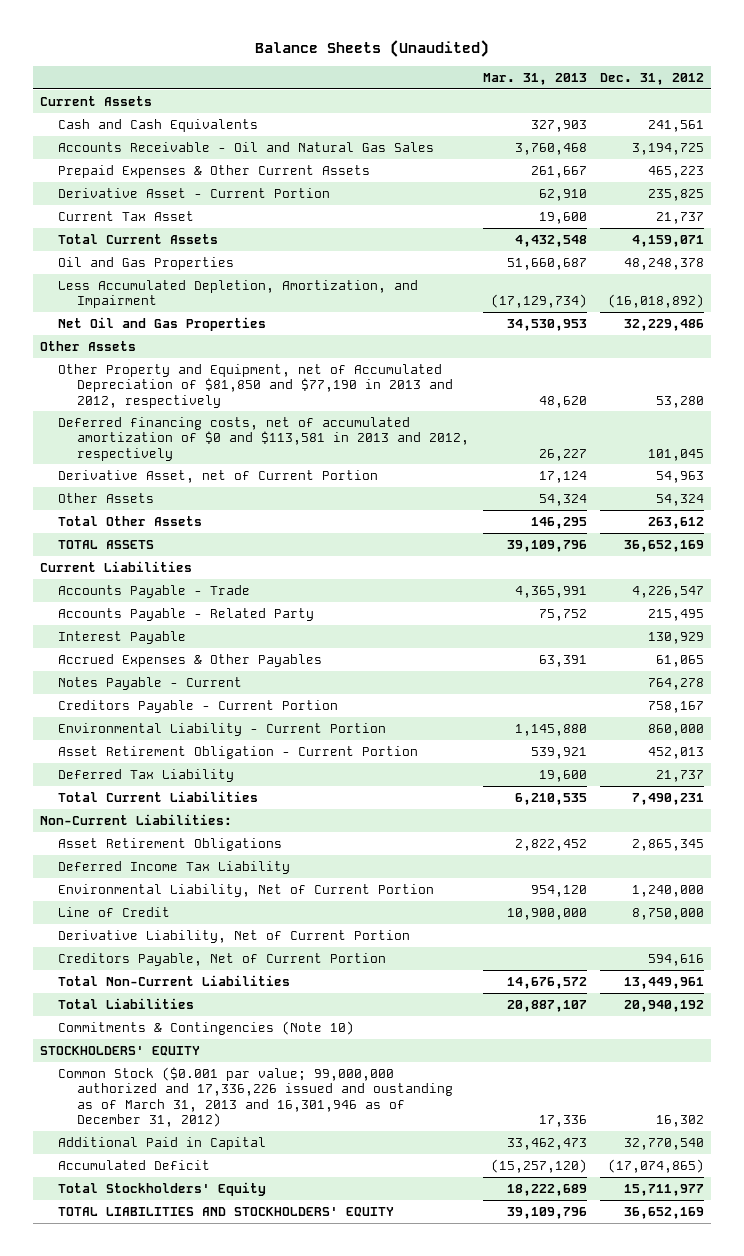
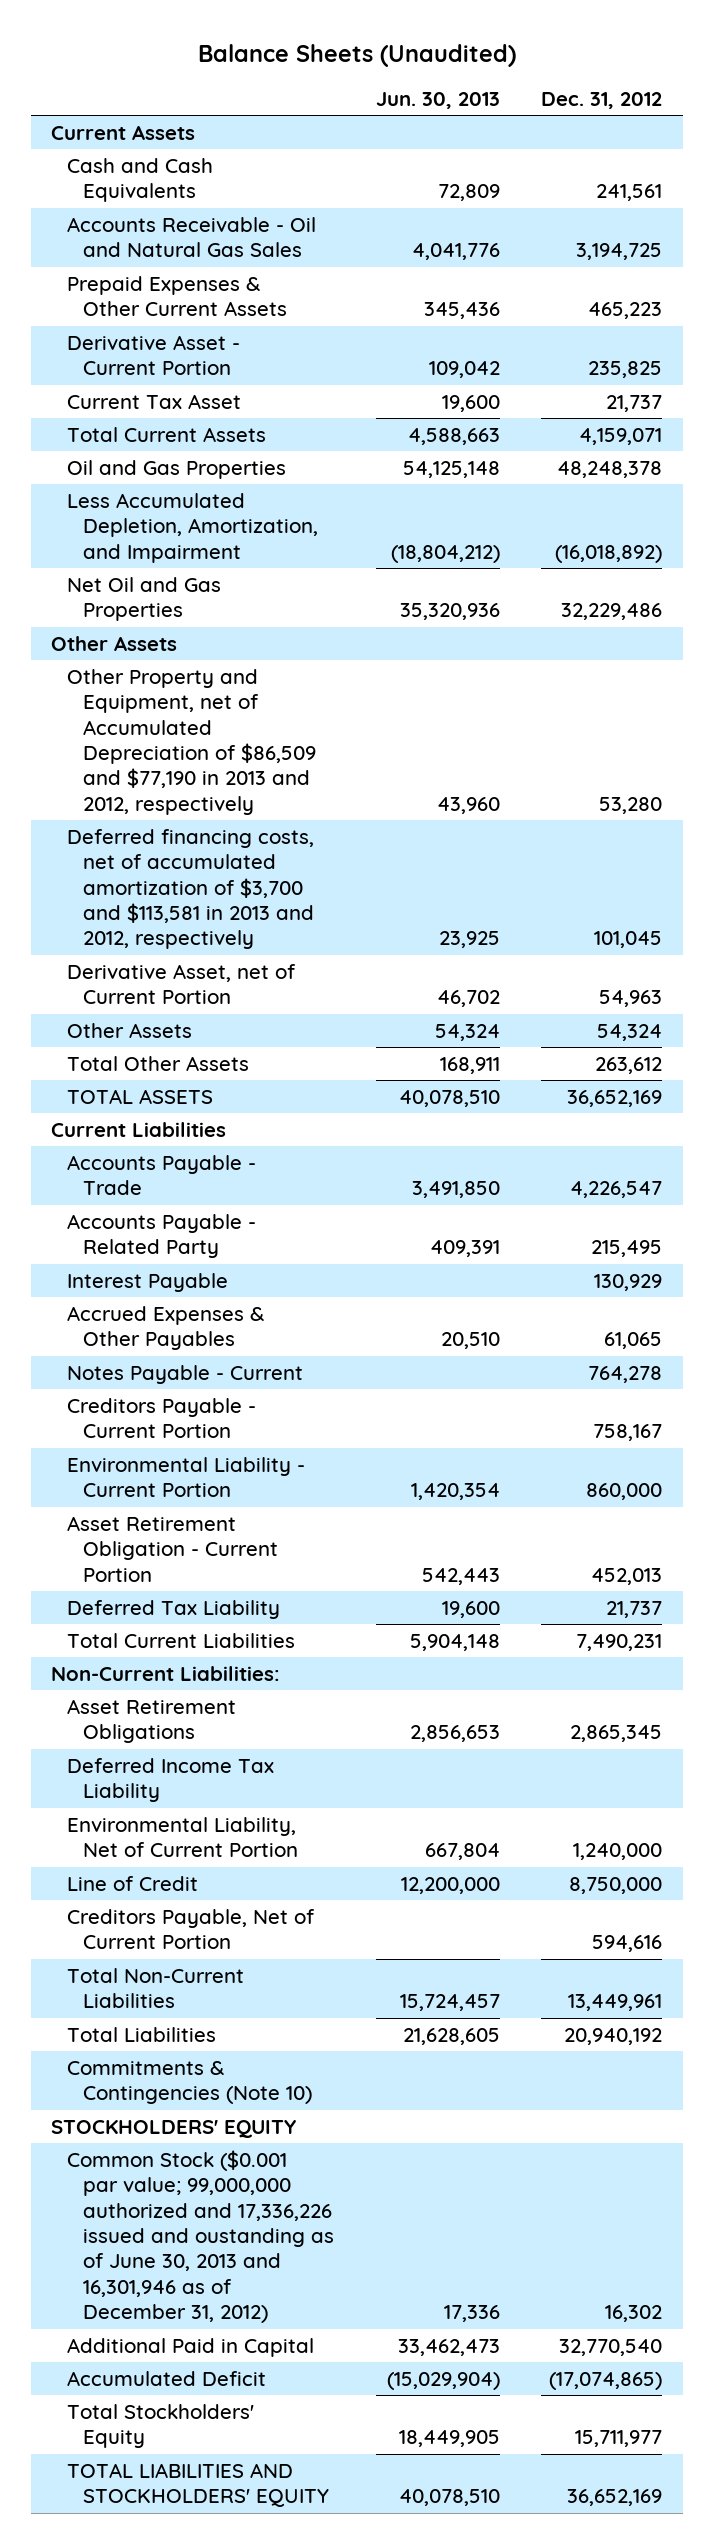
- | Mar. 31, 2013 | Dec. 31, 2012
+ | Jun. 30, 2013 | Dec. 31, 2012
- Other Property and Equipment, net of Accumulated Depreciation of $81,850 and $77,190 in 2013 and 2012, respectively | 48,620 | 53,280
- Deferred financing costs, net of accumulated amortization of $0 and $113,581 in 2013 and 2012, respectively | 26,227 | 101,045
+ Other Property and Equipment, net of Accumulated Depreciation of $86,509 and $77,190 in 2013 and 2012, respectively | 43,960 | 53,280
+ Deferred financing costs, net of accumulated amortization of $3,700 and $113,581 in 2013 and 2012, respectively | 23,925 | 101,045
- Derivative Liability, Net of Current Portion
- Common Stock ($0.001 par value; 99,000,000 authorized and 17,336,226 issued and oustanding as of March 31, 2013 and 16,301,946 as of December 31, 2012) | 17,336 | 16,302
+ Common Stock ($0.001 par value; 99,000,000 authorized and 17,336,226 issued and oustanding as of June 30, 2013 and 16,301,946 as of December 31, 2012) | 17,336 | 16,302

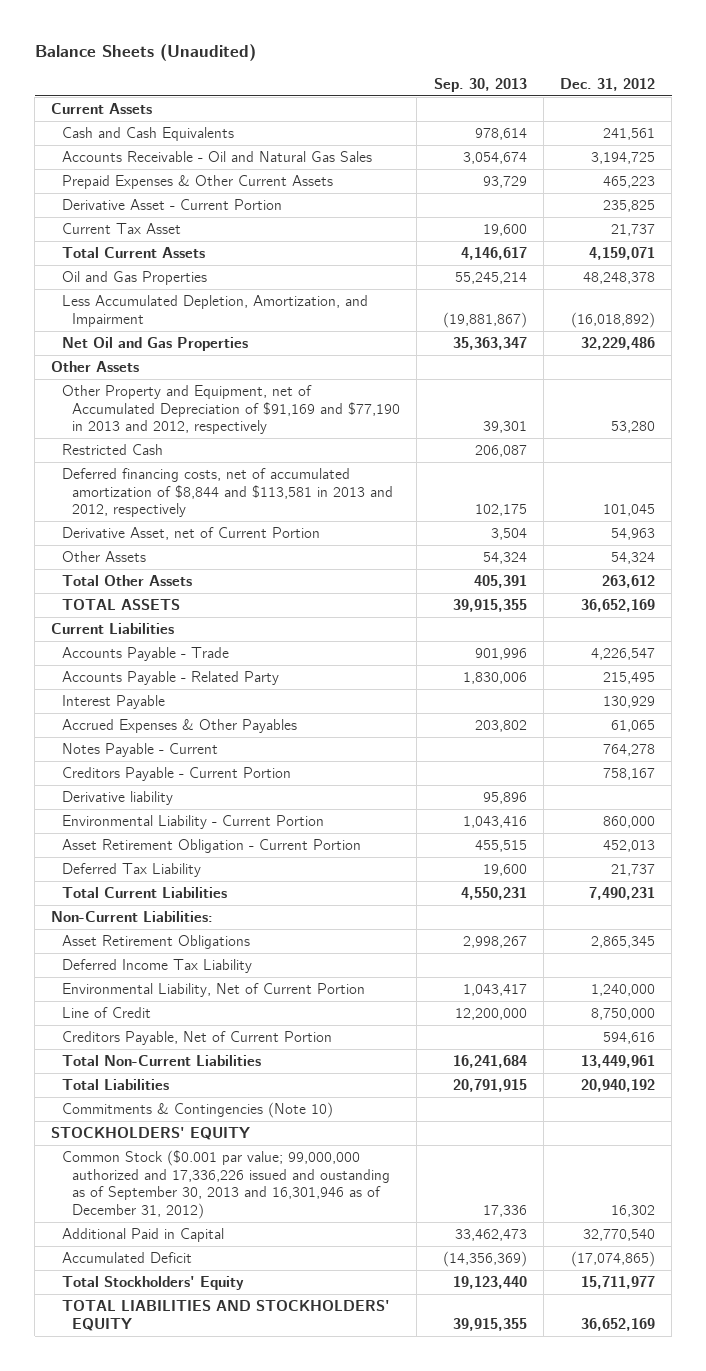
- | Jun. 30, 2013 | Dec. 31, 2012
+ | Sep. 30, 2013 | Dec. 31, 2012
- Other Property and Equipment, net of Accumulated Depreciation of $86,509 and $77,190 in 2013 and 2012, respectively | 43,960 | 53,280
- Deferred financing costs, net of accumulated amortization of $3,700 and $113,581 in 2013 and 2012, respectively | 23,925 | 101,045
+ Other Property and Equipment, net of Accumulated Depreciation of $91,169 and $77,190 in 2013 and 2012, respectively | 39,301 | 53,280
+ Restricted Cash | 206,087 |
+ Deferred financing costs, net of accumulated amortization of $8,844 and $113,581 in 2013 and 2012, respectively | 102,175 | 101,045
+ Derivative liability | 95,896 |
- Common Stock ($0.001 par value; 99,000,000 authorized and 17,336,226 issued and oustanding as of June 30, 2013 and 16,301,946 as of December 31, 2012) | 17,336 | 16,302
+ Common Stock ($0.001 par value; 99,000,000 authorized and 17,336,226 issued and oustanding as of September 30, 2013 and 16,301,946 as of December 31, 2012) | 17,336 | 16,302

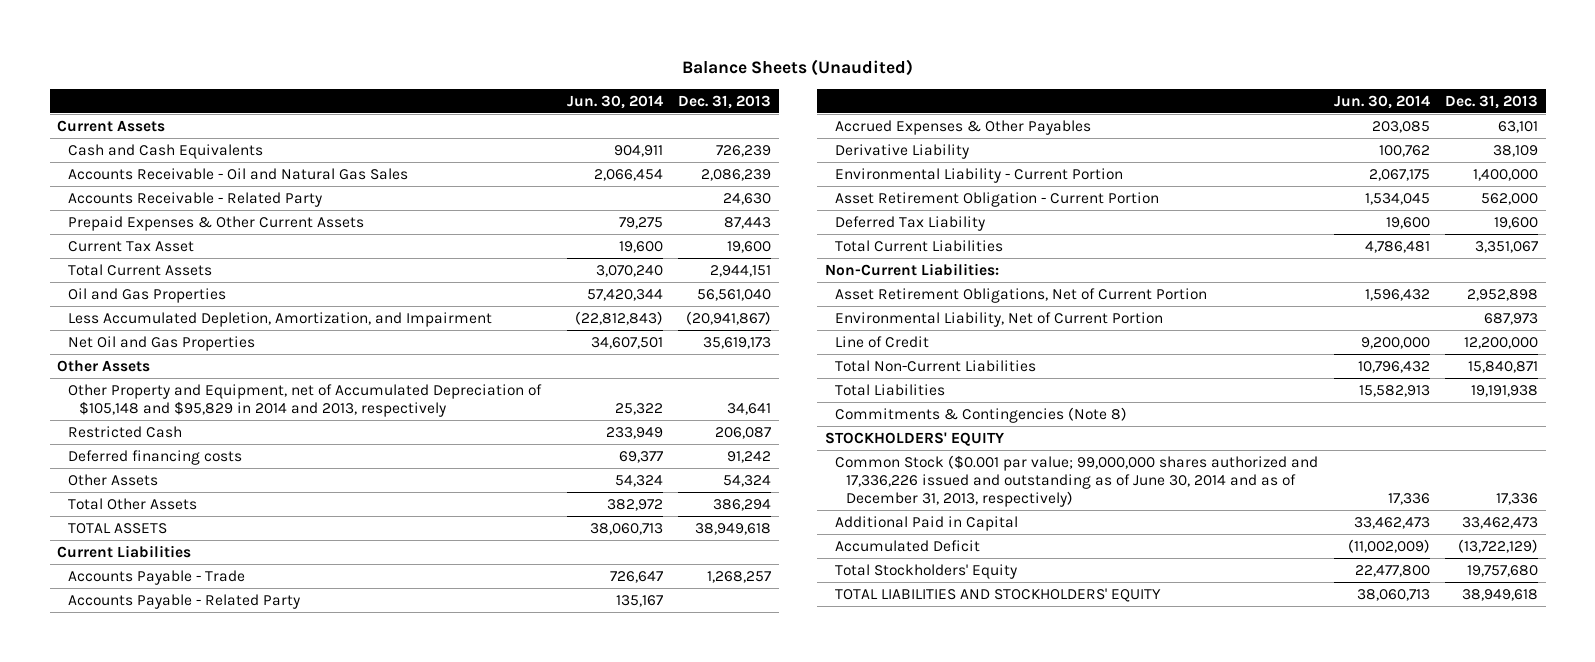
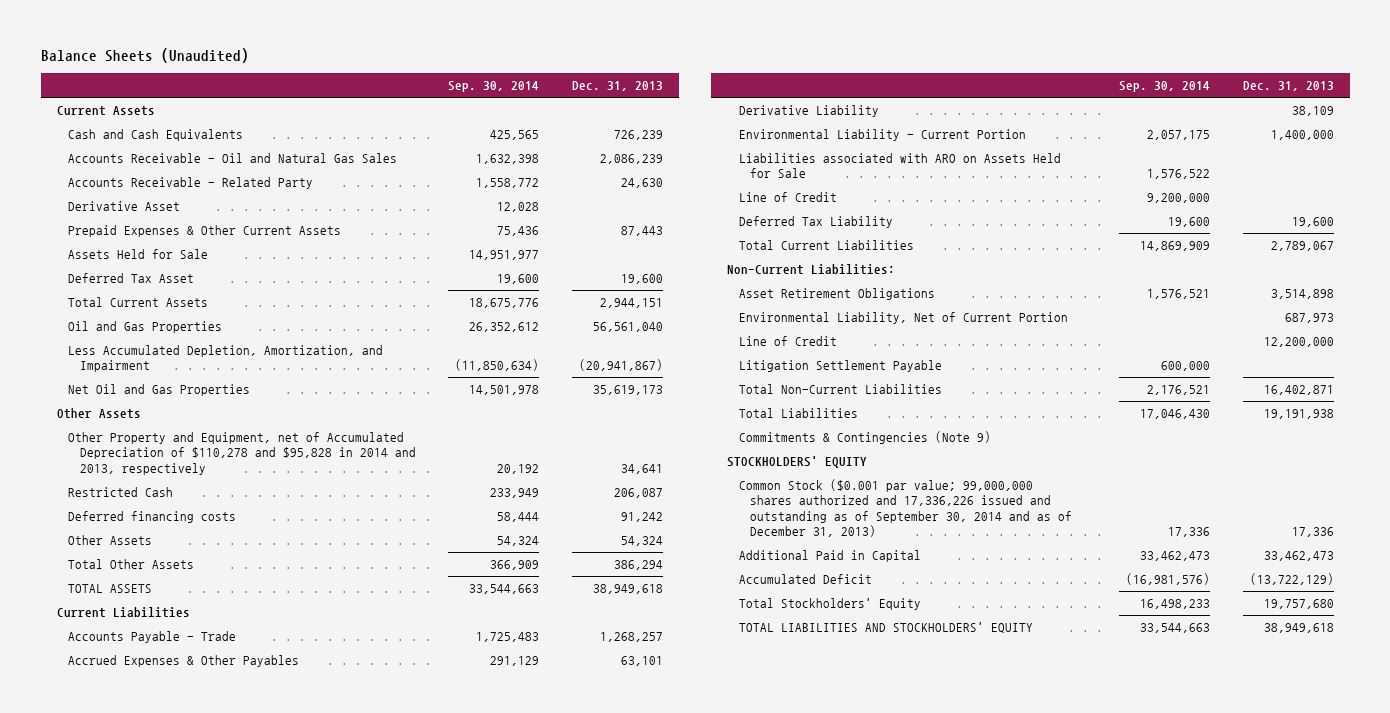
- | Jun. 30, 2014 | Dec. 31, 2013
+ | Sep. 30, 2014 | Dec. 31, 2013
+ Derivative Asset | 12,028 |
- Current Tax Asset | 19,600 | 19,600
+ Assets Held for Sale | 14,951,977 |
+ Deferred Tax Asset | 19,600 | 19,600
- Other Property and Equipment, net of Accumulated Depreciation of $105,148 and $95,829 in 2014 and 2013, respectively | 25,322 | 34,641
+ Other Property and Equipment, net of Accumulated Depreciation of $110,278 and $95,828 in 2014 and 2013, respectively | 20,192 | 34,641
- Accounts Payable - Related Party | 135,167 |
- Asset Retirement Obligation - Current Portion | 1,534,045 | 562,000
+ Liabilities associated with ARO on Assets Held for Sale | 1,576,522 |
+ Line of Credit | 9,200,000 |
- Total Current Liabilities | 4,786,481 | 3,351,067
+ Total Current Liabilities | 14,869,909 | 2,789,067
- Asset Retirement Obligations, Net of Current Portion | 1,596,432 | 2,952,898
+ Asset Retirement Obligations | 1,576,521 | 3,514,898
- Total Non-Current Liabilities | 10,796,432 | 15,840,871
+ Litigation Settlement Payable | 600,000 |
+ Total Non-Current Liabilities | 2,176,521 | 16,402,871
- Commitments & Contingencies (Note 8)
+ Commitments & Contingencies (Note 9)
- Common Stock ($0.001 par value; 99,000,000 shares authorized and 17,336,226 issued and outstanding as of June 30, 2014 and as of December 31, 2013, respectively) | 17,336 | 17,336
+ Common Stock ($0.001 par value; 99,000,000 shares authorized and 17,336,226 issued and outstanding as of September 30, 2014 and as of December 31, 2013) | 17,336 | 17,336

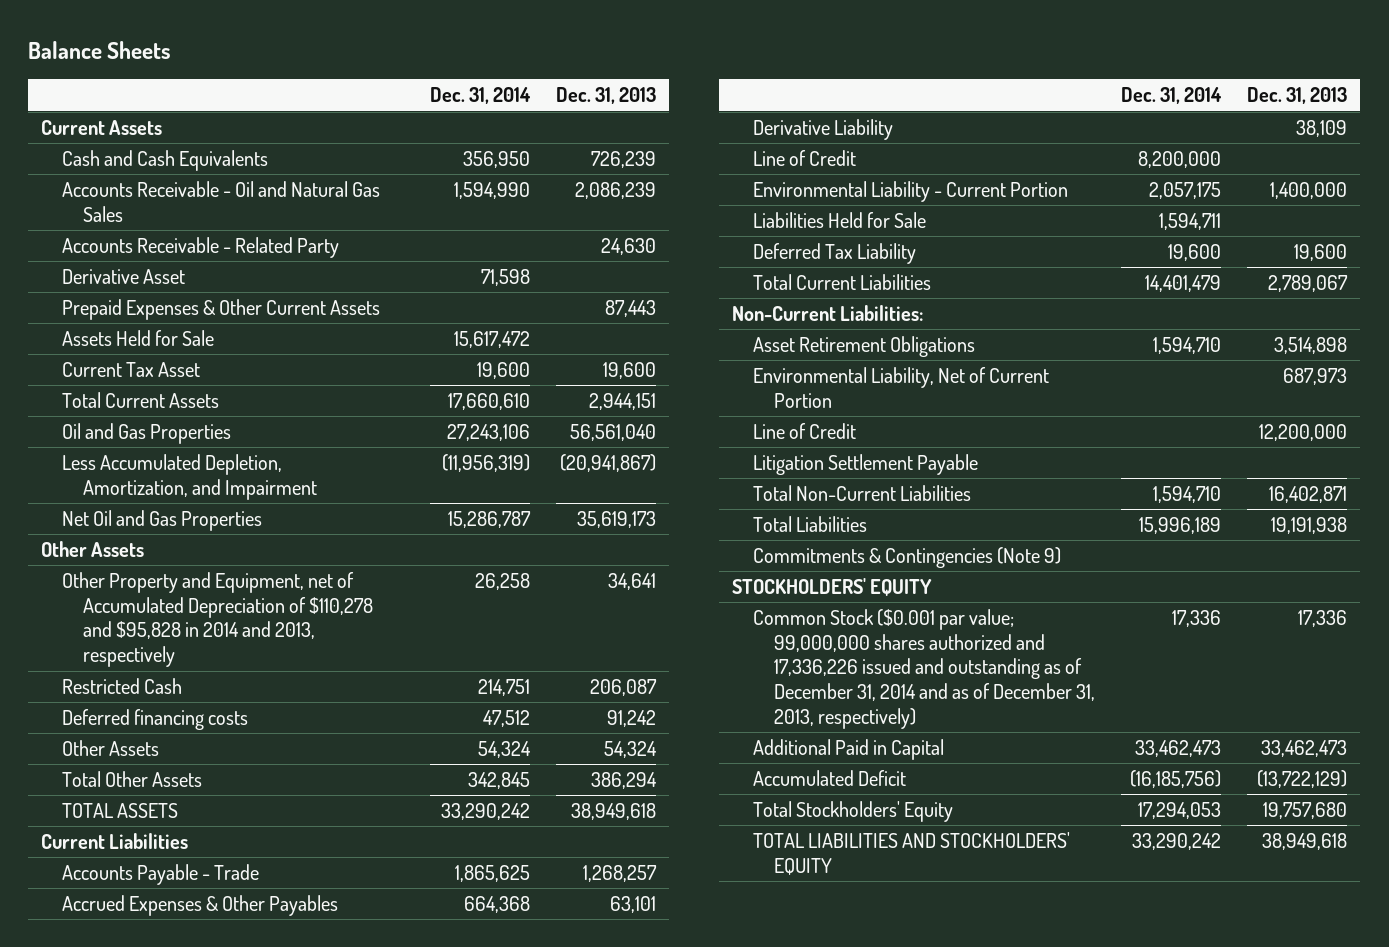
- Balance Sheets (Unaudited)
+ Balance Sheets
- | Sep. 30, 2014 | Dec. 31, 2013
+ | Dec. 31, 2014 | Dec. 31, 2013
- Deferred Tax Asset | 19,600 | 19,600
+ Current Tax Asset | 19,600 | 19,600
- Liabilities associated with ARO on Assets Held for Sale | 1,576,522 |
moved down: Environmental Liability - Current Portion | 2,057,175 | 1,400,000
+ Liabilities Held for Sale | 1,594,711 |
- Common Stock ($0.001 par value; 99,000,000 shares authorized and 17,336,226 issued and outstanding as of September 30, 2014 and as of December 31, 2013) | 17,336 | 17,336
+ Common Stock ($0.001 par value; 99,000,000 shares authorized and 17,336,226 issued and outstanding as of December 31, 2014 and as of December 31, 2013, respectively) | 17,336 | 17,336

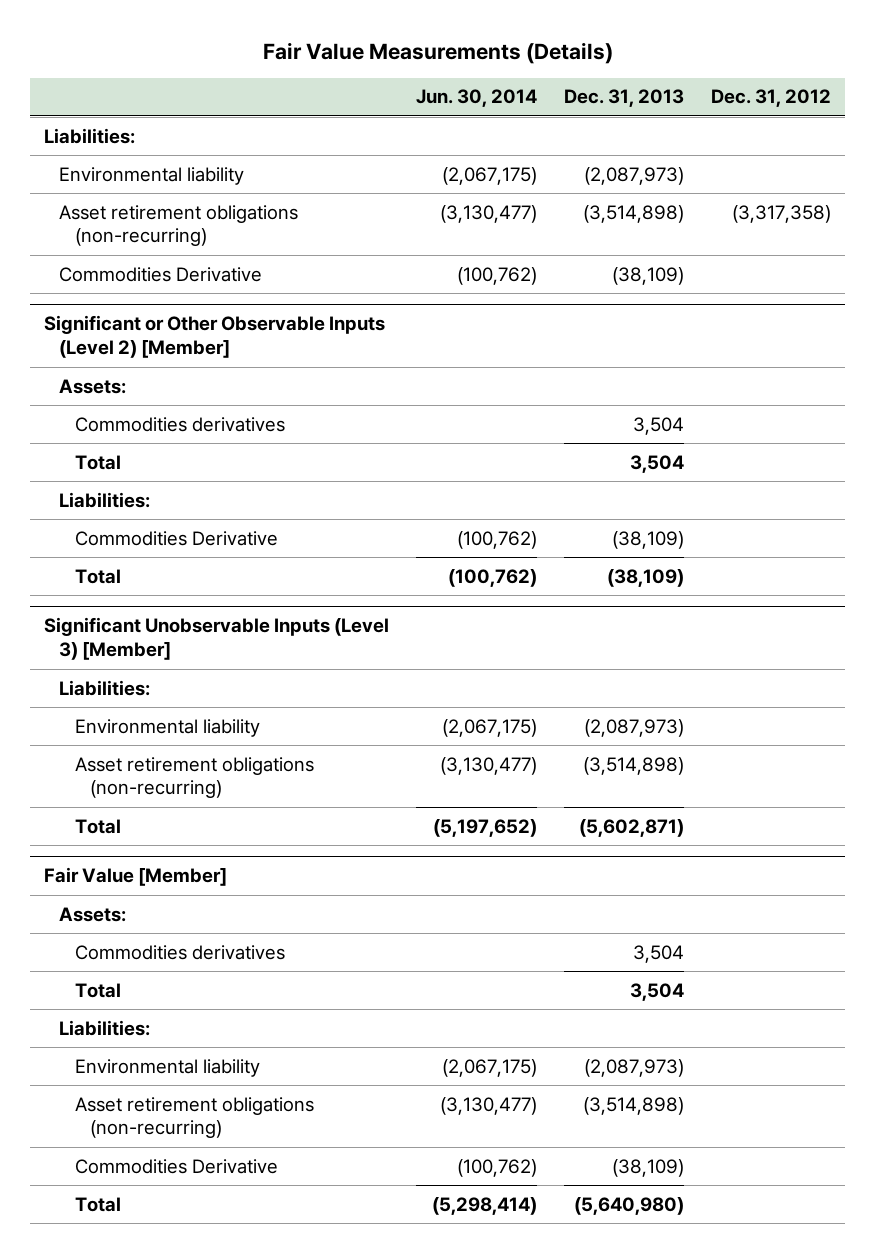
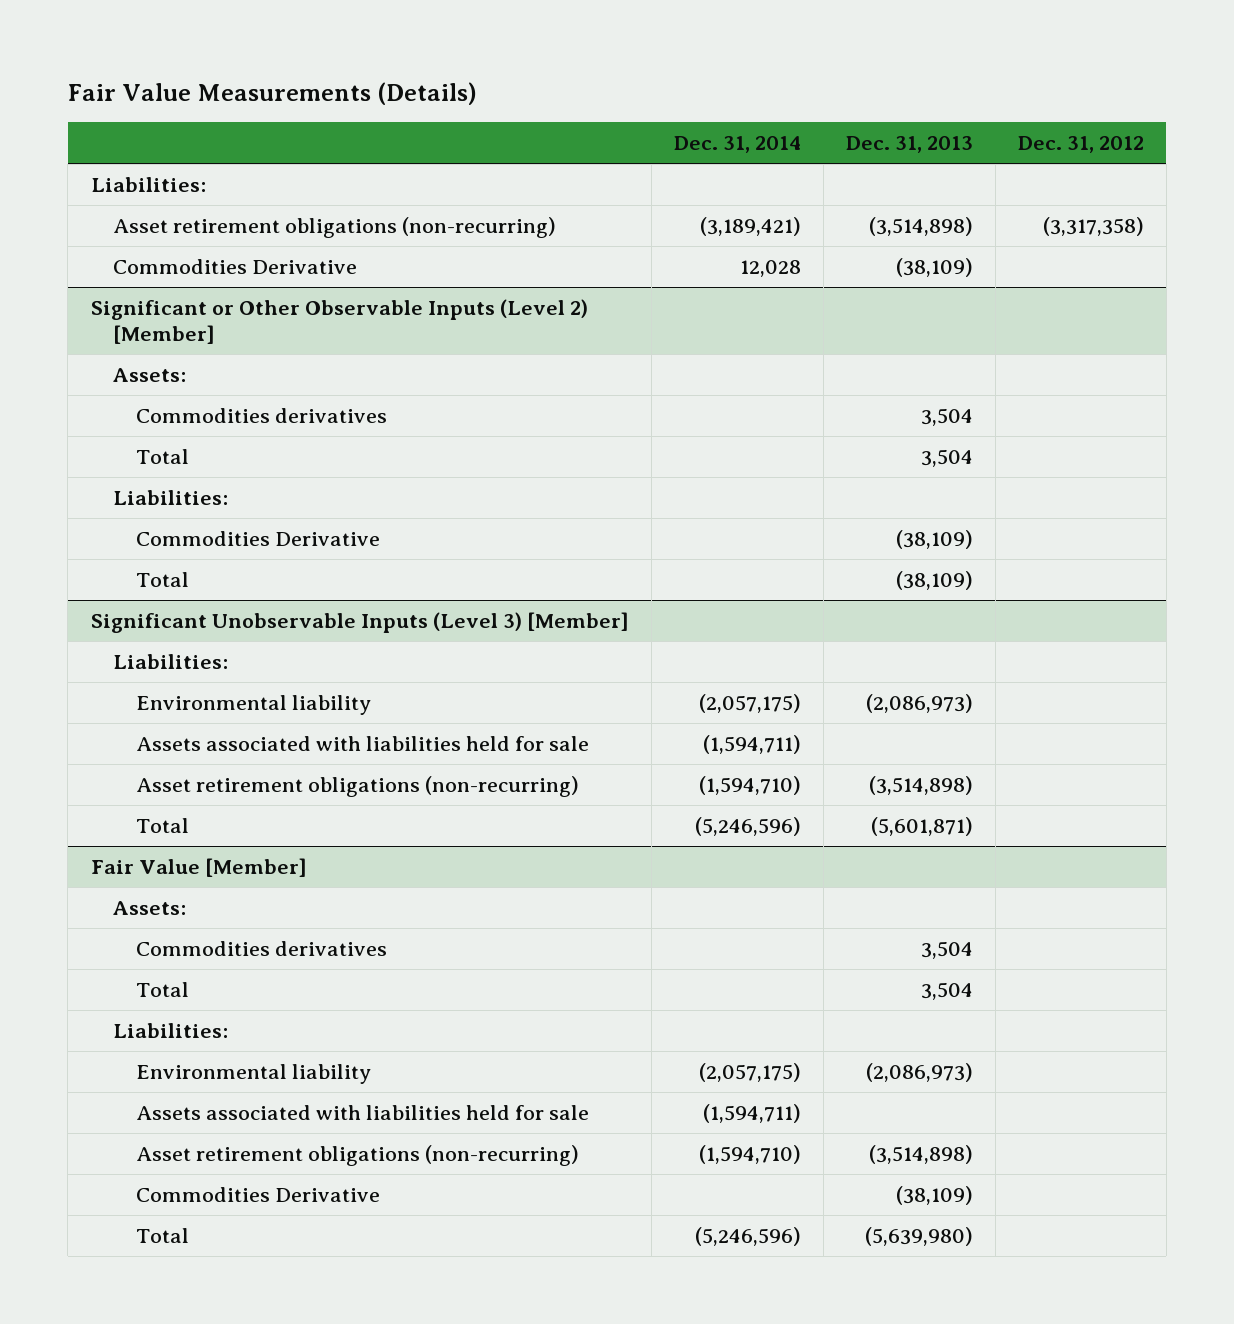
- | Jun. 30, 2014 | Dec. 31, 2013 | Dec. 31, 2012
+ | Dec. 31, 2014 | Dec. 31, 2013 | Dec. 31, 2012
- Environmental liability | (2,067,175) | (2,087,973) |
@ Significant Unobservable Inputs (Level 3) [Member]
- Environmental liability | (2,067,175) | (2,087,973) |
+ Environmental liability | (2,057,175) | (2,086,973) |
+ Assets associated with liabilities held for sale | (1,594,711) | |
- Total | (5,197,652) | (5,602,871) |
+ Total | (5,246,596) | (5,601,871) |
@ Fair Value [Member]
- Environmental liability | (2,067,175) | (2,087,973) |
+ Environmental liability | (2,057,175) | (2,086,973) |
+ Assets associated with liabilities held for sale | (1,594,711) | |
- Total | (5,298,414) | (5,640,980) |
+ Total | (5,246,596) | (5,639,980) |

